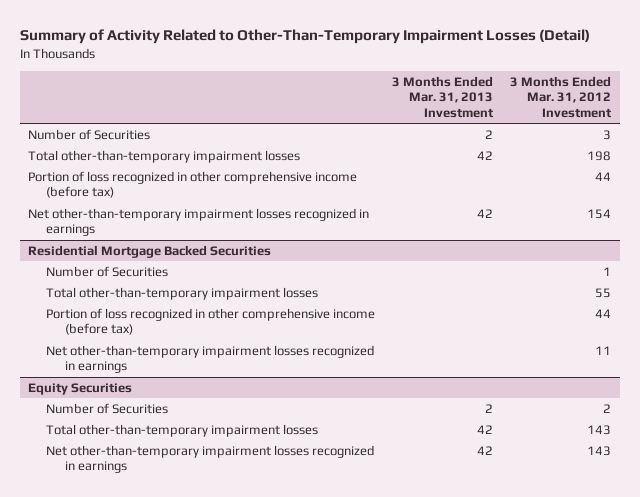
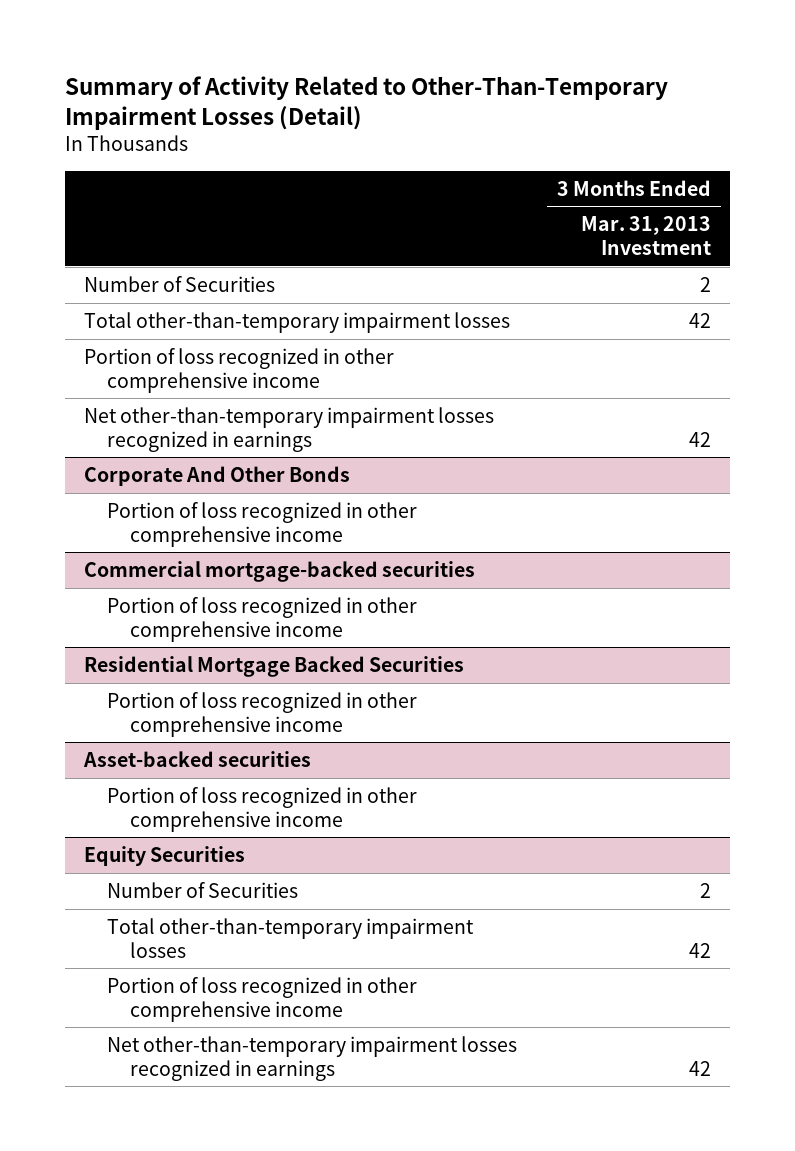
- | 3 Months Ended Mar. 31, 2013 Investment | 3 Months Ended Mar. 31, 2012 Investment
+ | 3 Months Ended Mar. 31, 2013 Investment
- Portion of loss recognized in other comprehensive income (before tax) | | 44
+ Portion of loss recognized in other comprehensive income
+ Corporate And Other Bonds
+ Portion of loss recognized in other comprehensive income
+ Commercial mortgage-backed securities
+ Portion of loss recognized in other comprehensive income
@ Residential Mortgage Backed Securities
- Number of Securities | | 1
- Total other-than-temporary impairment losses | | 55
- Portion of loss recognized in other comprehensive income (before tax) | | 44
- Net other-than-temporary impairment losses recognized in earnings | | 11
+ Portion of loss recognized in other comprehensive income
+ Asset-backed securities
+ Portion of loss recognized in other comprehensive income
@ Equity Securities
+ Portion of loss recognized in other comprehensive income

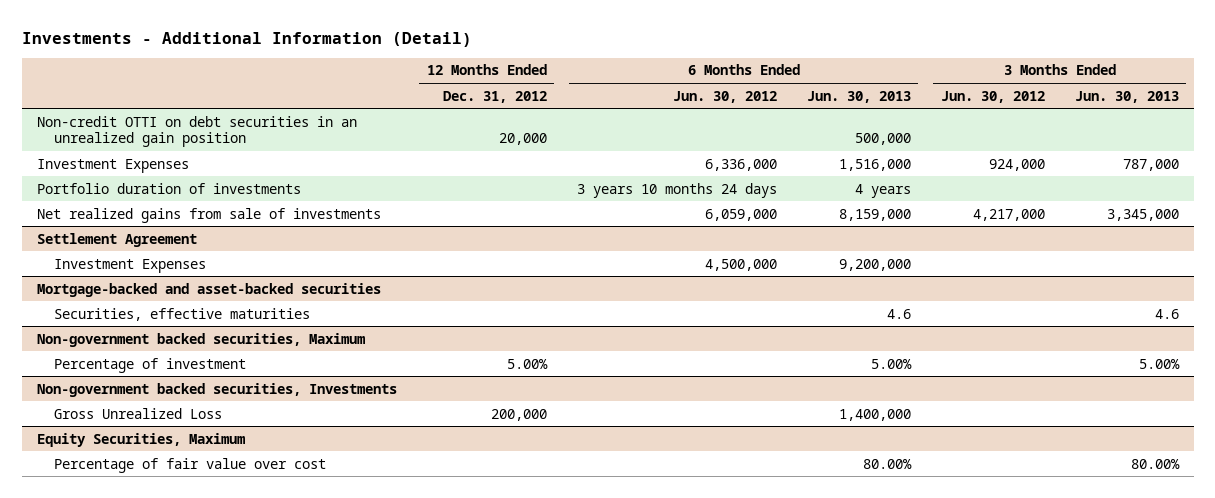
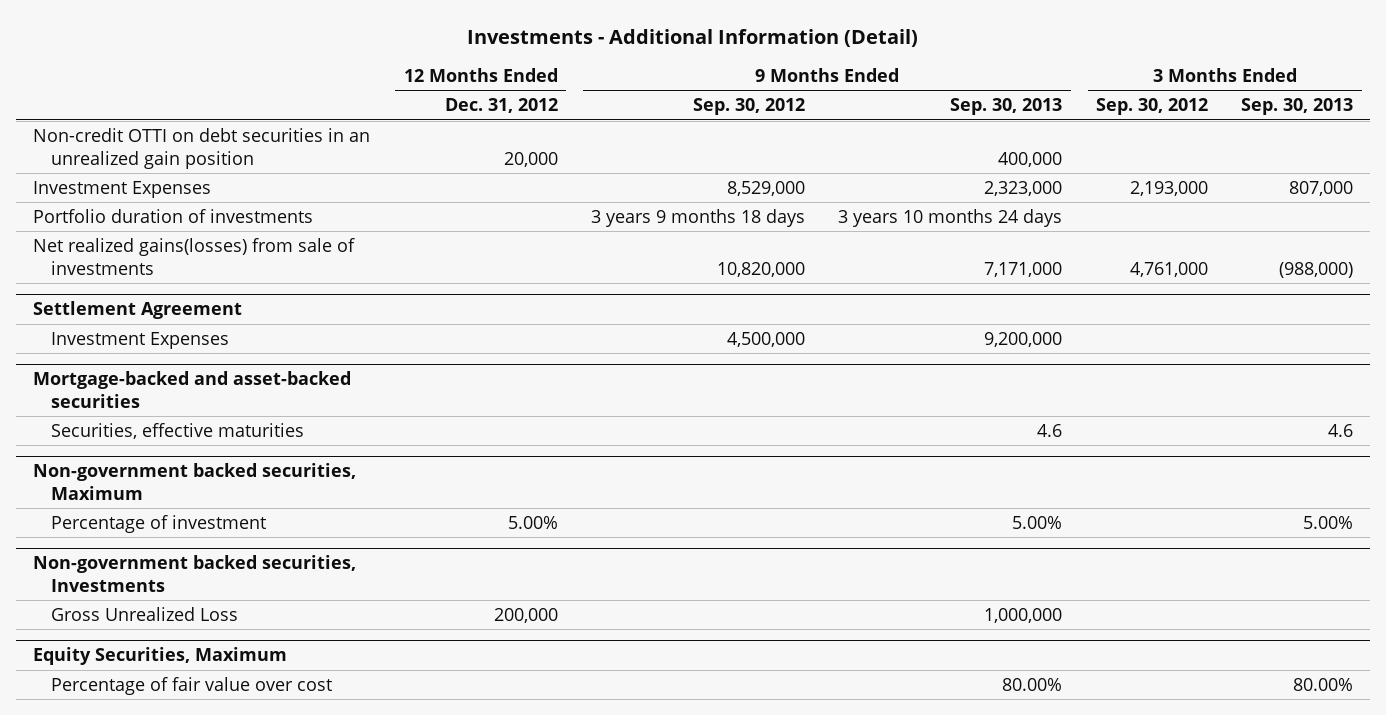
- | 12 Months Ended Dec. 31, 2012 | 6 Months Ended Jun. 30, 2012 | 6 Months Ended Jun. 30, 2013 | 3 Months Ended Jun. 30, 2012 | 3 Months Ended Jun. 30, 2013
+ | 12 Months Ended Dec. 31, 2012 | 9 Months Ended Sep. 30, 2012 | 9 Months Ended Sep. 30, 2013 | 3 Months Ended Sep. 30, 2012 | 3 Months Ended Sep. 30, 2013
- Net realized gains from sale of investments | | 6,059,000 | 8,159,000 | 4,217,000 | 3,345,000
+ Net realized gains(losses) from sale of investments | | 10,820,000 | 7,171,000 | 4,761,000 | (988,000)

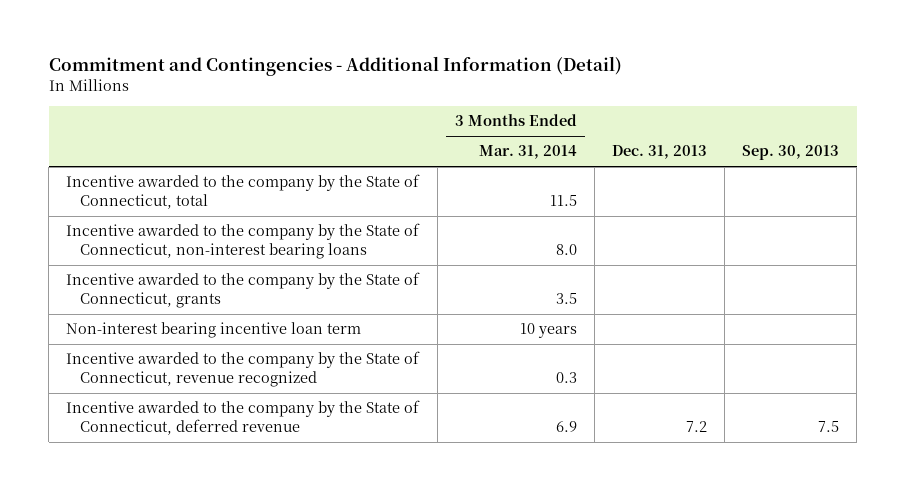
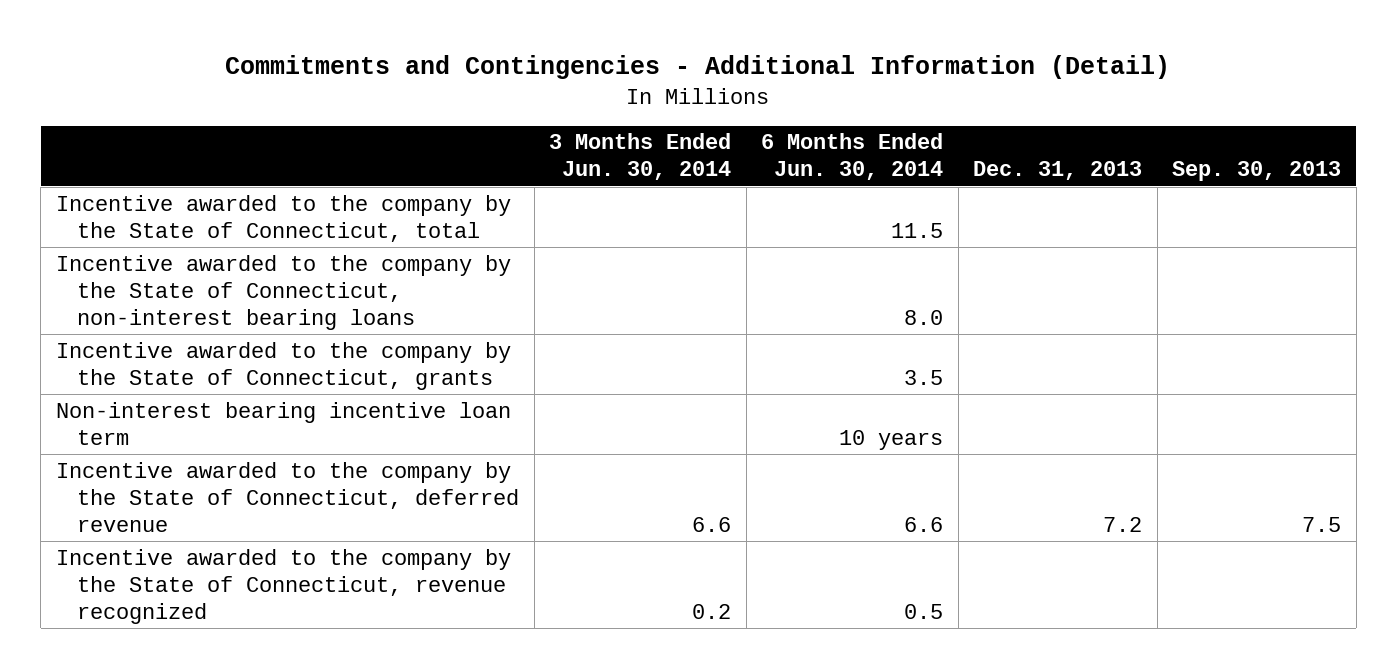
- Commitment and Contingencies - Additional Information (Detail)
+ Commitments and Contingencies - Additional Information (Detail)
- | 3 Months Ended Mar. 31, 2014 | Dec. 31, 2013 | Sep. 30, 2013
+ | 3 Months Ended Jun. 30, 2014 | 6 Months Ended Jun. 30, 2014 | Dec. 31, 2013 | Sep. 30, 2013
moved down: Incentive awarded to the company by the State of Connecticut, revenue recognized | 0.2 | 0.5 | |

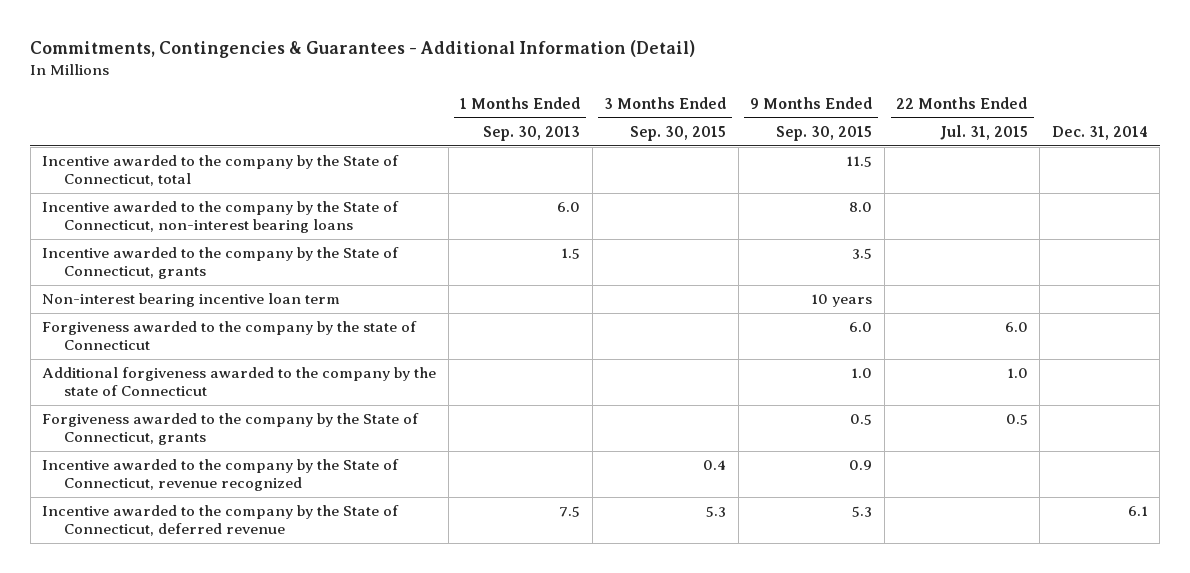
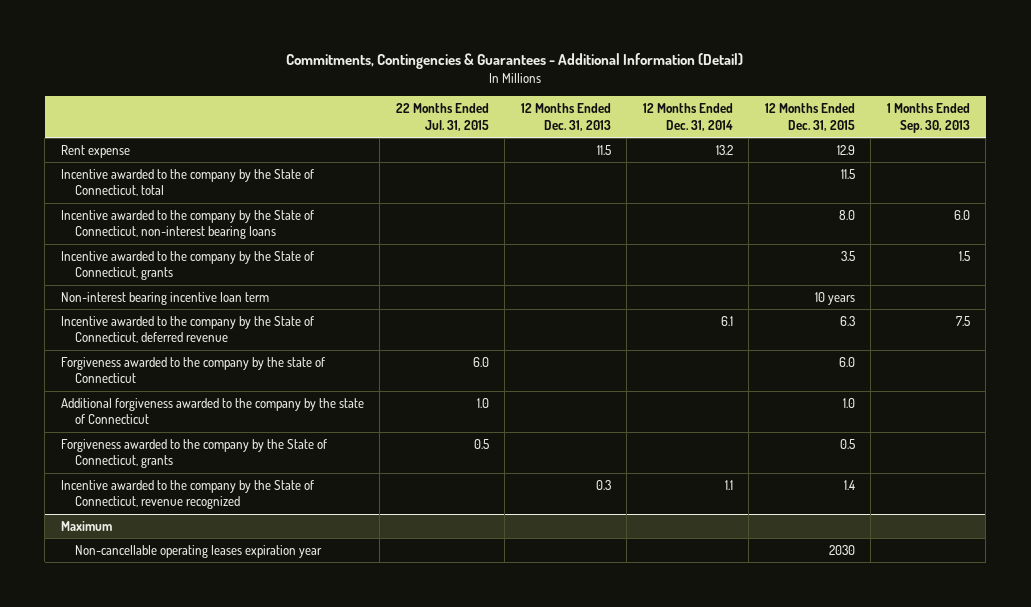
- | 1 Months Ended Sep. 30, 2013 | 3 Months Ended Sep. 30, 2015 | 9 Months Ended Sep. 30, 2015 | 22 Months Ended Jul. 31, 2015 | Dec. 31, 2014
+ | 22 Months Ended Jul. 31, 2015 | 12 Months Ended Dec. 31, 2013 | 12 Months Ended Dec. 31, 2014 | 12 Months Ended Dec. 31, 2015 | 1 Months Ended Sep. 30, 2013
+ Rent expense | | 11.5 | 13.2 | 12.9 |
moved up: Incentive awarded to the company by the State of Connecticut, deferred revenue | | | 6.1 | 6.3 | 7.5
+ Maximum
+ Non-cancellable operating leases expiration year | | | | 2030 |

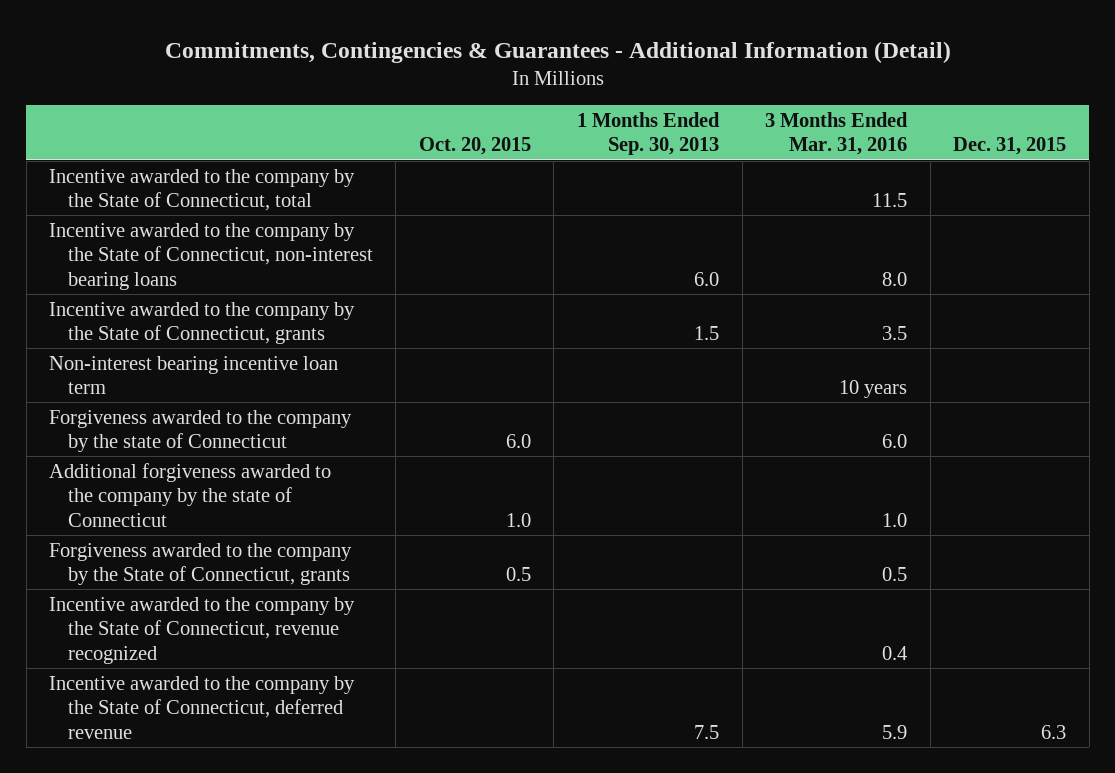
- | 22 Months Ended Jul. 31, 2015 | 12 Months Ended Dec. 31, 2013 | 12 Months Ended Dec. 31, 2014 | 12 Months Ended Dec. 31, 2015 | 1 Months Ended Sep. 30, 2013
+ | Oct. 20, 2015 | 1 Months Ended Sep. 30, 2013 | 3 Months Ended Mar. 31, 2016 | Dec. 31, 2015
- Rent expense | | 11.5 | 13.2 | 12.9 |
- Maximum
- Non-cancellable operating leases expiration year | | | | 2030 |
moved down: Incentive awarded to the company by the State of Connecticut, deferred revenue | | 7.5 | 5.9 | 6.3

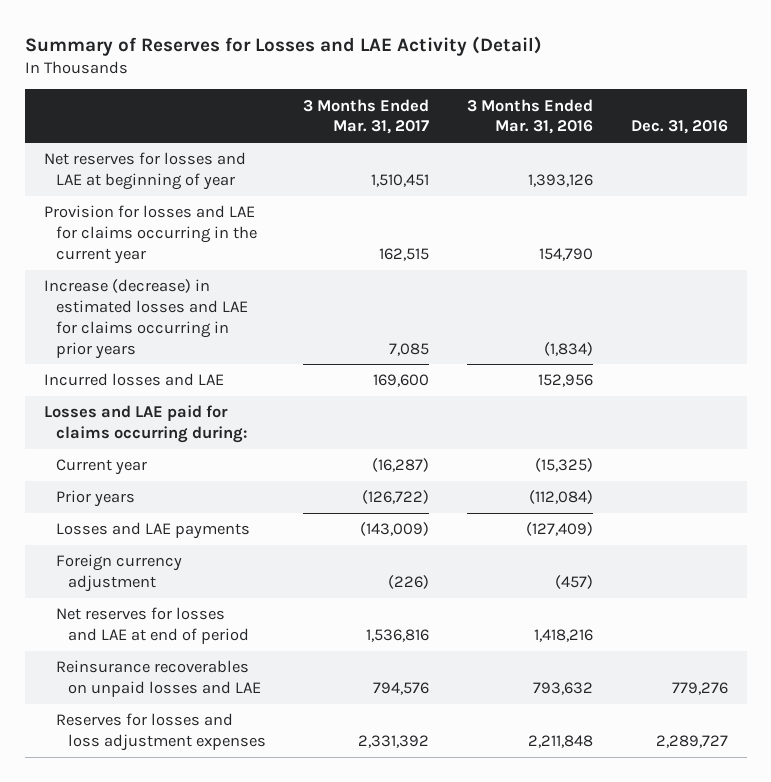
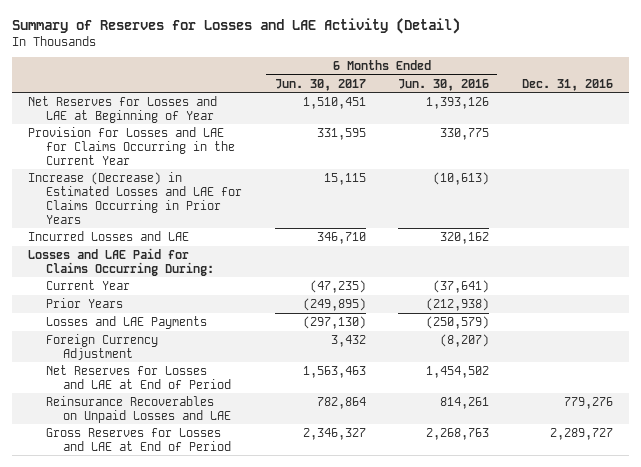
- | 3 Months Ended Mar. 31, 2017 | 3 Months Ended Mar. 31, 2016 | Dec. 31, 2016
+ | 6 Months Ended Jun. 30, 2017 | 6 Months Ended Jun. 30, 2016 | Dec. 31, 2016
- Net reserves for losses and LAE at beginning of year | 1,510,451 | 1,393,126 |
- Provision for losses and LAE for claims occurring in the current year | 162,515 | 154,790 |
- Increase (decrease) in estimated losses and LAE for claims occurring in prior years | 7,085 | (1,834) |
- Incurred losses and LAE | 169,600 | 152,956 |
- Losses and LAE paid for claims occurring during:
- Current year | (16,287) | (15,325) |
- Prior years | (126,722) | (112,084) |
- Losses and LAE payments | (143,009) | (127,409) |
- Foreign currency adjustment | (226) | (457) |
- Net reserves for losses and LAE at end of period | 1,536,816 | 1,418,216 |
- Reinsurance recoverables on unpaid losses and LAE | 794,576 | 793,632 | 779,276
- Reserves for losses and loss adjustment expenses | 2,331,392 | 2,211,848 | 2,289,727
+ Net Reserves for Losses and LAE at Beginning of Year | 1,510,451 | 1,393,126 |
+ Provision for Losses and LAE for Claims Occurring in the Current Year | 331,595 | 330,775 |
+ Increase (Decrease) in Estimated Losses and LAE for Claims Occurring in Prior Years | 15,115 | (10,613) |
+ Incurred Losses and LAE | 346,710 | 320,162 |
+ Losses and LAE Paid for Claims Occurring During:
+ Current Year | (47,235) | (37,641) |
+ Prior Years | (249,895) | (212,938) |
+ Losses and LAE Payments | (297,130) | (250,579) |
+ Foreign Currency Adjustment | 3,432 | (8,207) |
+ Net Reserves for Losses and LAE at End of Period | 1,563,463 | 1,454,502 |
+ Reinsurance Recoverables on Unpaid Losses and LAE | 782,864 | 814,261 | 779,276
+ Gross Reserves for Losses and LAE at End of Period | 2,346,327 | 2,268,763 | 2,289,727

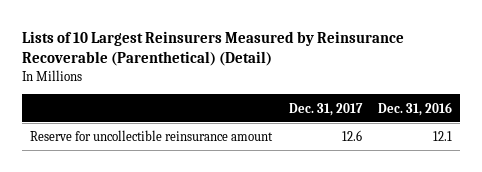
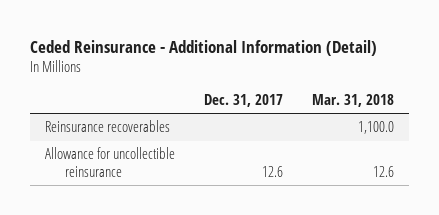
- Lists of 10 Largest Reinsurers Measured by Reinsurance Recoverable (Parenthetical) (Detail)
+ Ceded Reinsurance - Additional Information (Detail)
- | Dec. 31, 2017 | Dec. 31, 2016
+ | Dec. 31, 2017 | Mar. 31, 2018
- Reserve for uncollectible reinsurance amount | 12.6 | 12.1
+ Reinsurance recoverables | | 1,100.0
+ Allowance for uncollectible reinsurance | 12.6 | 12.6

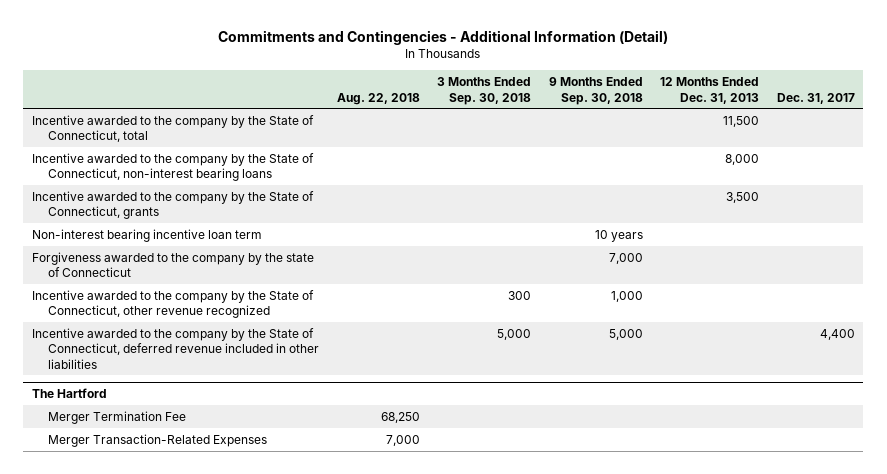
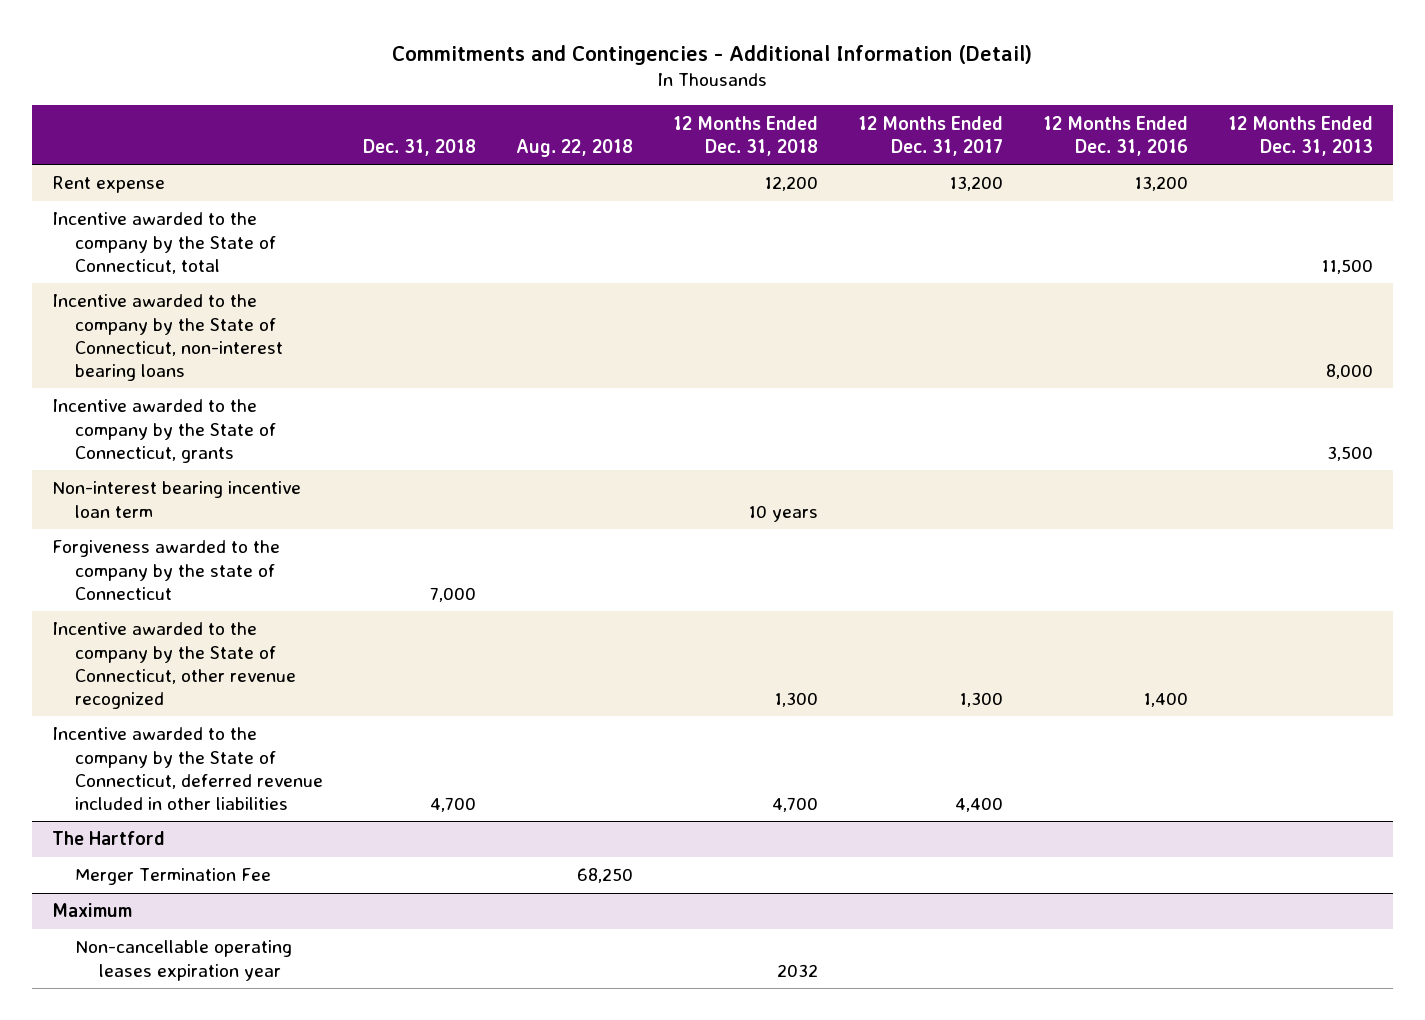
- | Aug. 22, 2018 | 3 Months Ended Sep. 30, 2018 | 9 Months Ended Sep. 30, 2018 | 12 Months Ended Dec. 31, 2013 | Dec. 31, 2017
+ | Dec. 31, 2018 | Aug. 22, 2018 | 12 Months Ended Dec. 31, 2018 | 12 Months Ended Dec. 31, 2017 | 12 Months Ended Dec. 31, 2016 | 12 Months Ended Dec. 31, 2013
+ Rent expense | | | 12,200 | 13,200 | 13,200 |
@ The Hartford
- Merger Transaction-Related Expenses | 7,000 | | | |
+ Maximum
+ Non-cancellable operating leases expiration year | | | 2032 | | |

